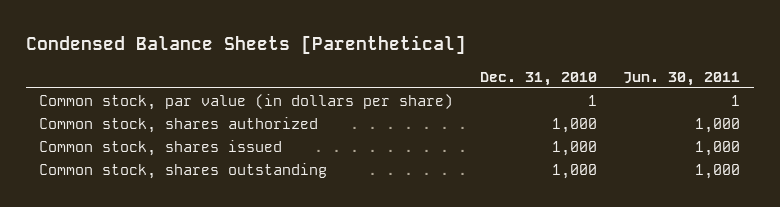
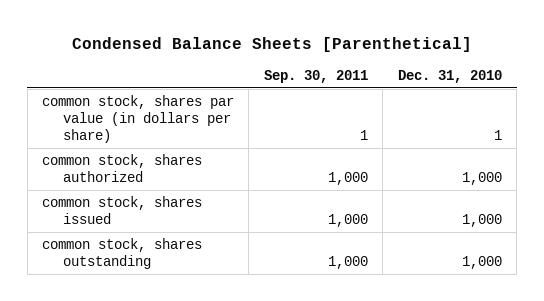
- | Dec. 31, 2010 | Jun. 30, 2011
+ | Sep. 30, 2011 | Dec. 31, 2010
- Common stock, par value (in dollars per share) | 1 | 1
- Common stock, shares authorized | 1,000 | 1,000
- Common stock, shares issued | 1,000 | 1,000
- Common stock, shares outstanding | 1,000 | 1,000
+ common stock, shares par value (in dollars per share) | 1 | 1
+ common stock, shares authorized | 1,000 | 1,000
+ common stock, shares issued | 1,000 | 1,000
+ common stock, shares outstanding | 1,000 | 1,000

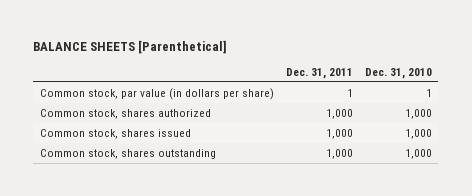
- Condensed Balance Sheets [Parenthetical]
+ BALANCE SHEETS [Parenthetical]
- | Sep. 30, 2011 | Dec. 31, 2010
+ | Dec. 31, 2011 | Dec. 31, 2010
- common stock, shares par value (in dollars per share) | 1 | 1
- common stock, shares authorized | 1,000 | 1,000
- common stock, shares issued | 1,000 | 1,000
- common stock, shares outstanding | 1,000 | 1,000
+ Common stock, par value (in dollars per share) | 1 | 1
+ Common stock, shares authorized | 1,000 | 1,000
+ Common stock, shares issued | 1,000 | 1,000
+ Common stock, shares outstanding | 1,000 | 1,000

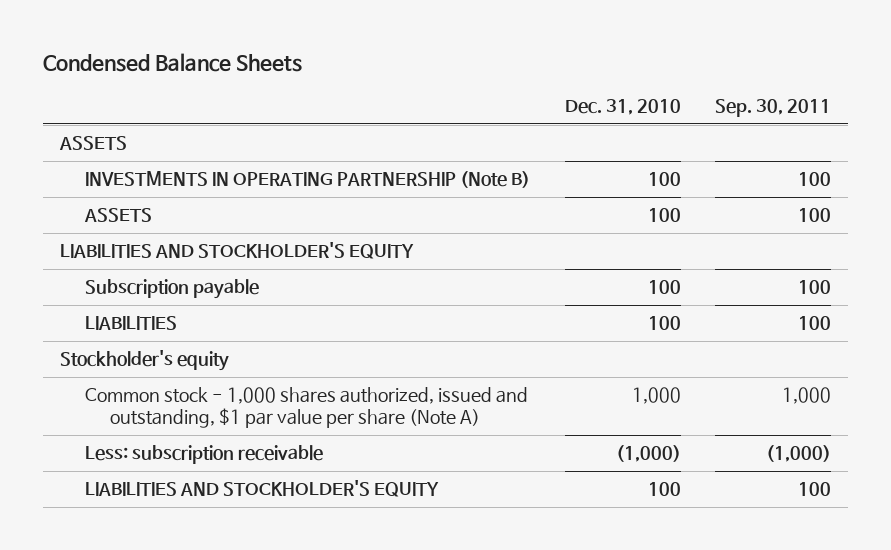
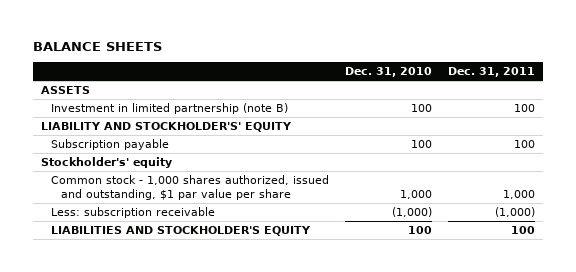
- Condensed Balance Sheets
+ BALANCE SHEETS
- | Dec. 31, 2010 | Sep. 30, 2011
+ | Dec. 31, 2010 | Dec. 31, 2011
- INVESTMENTS IN OPERATING PARTNERSHIP (Note B) | 100 | 100
- ASSETS | 100 | 100
- LIABILITIES AND STOCKHOLDER'S EQUITY
+ Investment in limited partnership (note B) | 100 | 100
+ LIABILITY AND STOCKHOLDER'S' EQUITY
- LIABILITIES | 100 | 100
- Stockholder's equity
- Common stock - 1,000 shares authorized, issued and outstanding, $1 par value per share (Note A) | 1,000 | 1,000
+ Stockholder's' equity
+ Common stock - 1,000 shares authorized, issued and outstanding, $1 par value per share | 1,000 | 1,000

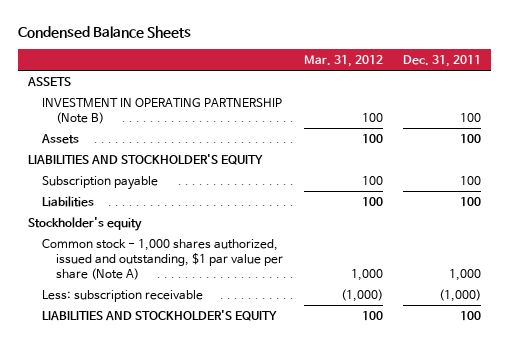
- BALANCE SHEETS
+ Condensed Balance Sheets
- | Dec. 31, 2010 | Dec. 31, 2011
+ | Mar. 31, 2012 | Dec. 31, 2011
- Investment in limited partnership (note B) | 100 | 100
- LIABILITY AND STOCKHOLDER'S' EQUITY
+ INVESTMENT IN OPERATING PARTNERSHIP (Note B) | 100 | 100
+ Assets | 100 | 100
+ LIABILITIES AND STOCKHOLDER'S EQUITY
- Stockholder's' equity
- Common stock - 1,000 shares authorized, issued and outstanding, $1 par value per share | 1,000 | 1,000
+ Liabilities | 100 | 100
+ Stockholder's equity
+ Common stock - 1,000 shares authorized, issued and outstanding, $1 par value per share (Note A) | 1,000 | 1,000

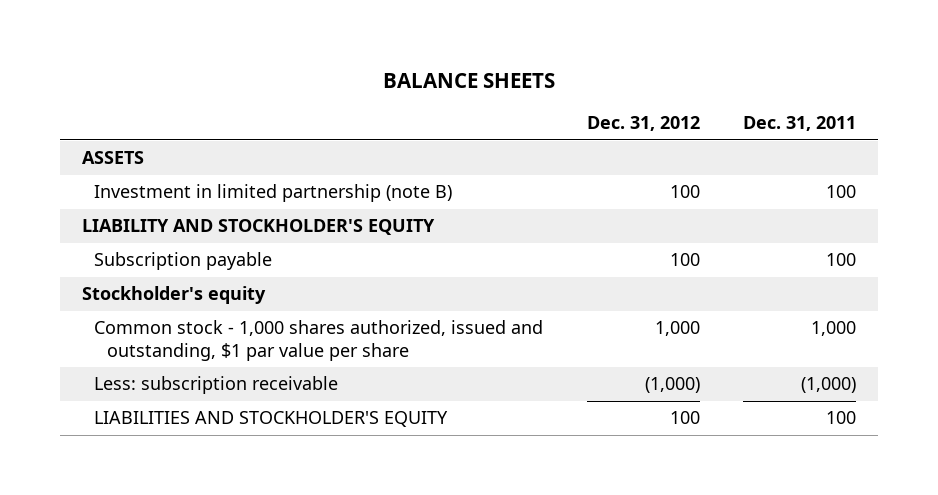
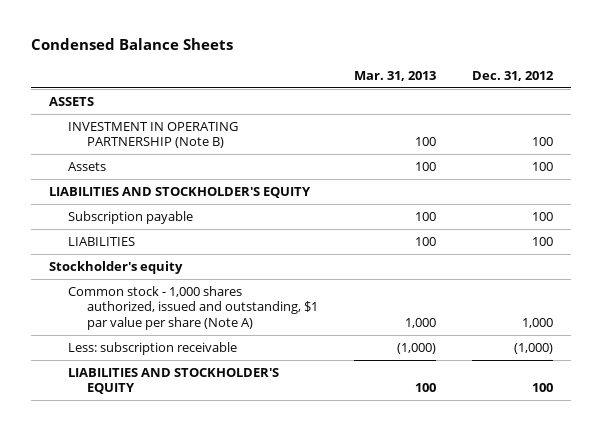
- BALANCE SHEETS
+ Condensed Balance Sheets
- | Dec. 31, 2012 | Dec. 31, 2011
+ | Mar. 31, 2013 | Dec. 31, 2012
- Investment in limited partnership (note B) | 100 | 100
- LIABILITY AND STOCKHOLDER'S EQUITY
+ INVESTMENT IN OPERATING PARTNERSHIP (Note B) | 100 | 100
+ Assets | 100 | 100
+ LIABILITIES AND STOCKHOLDER'S EQUITY
+ LIABILITIES | 100 | 100
- Common stock - 1,000 shares authorized, issued and outstanding, $1 par value per share | 1,000 | 1,000
+ Common stock - 1,000 shares authorized, issued and outstanding, $1 par value per share (Note A) | 1,000 | 1,000

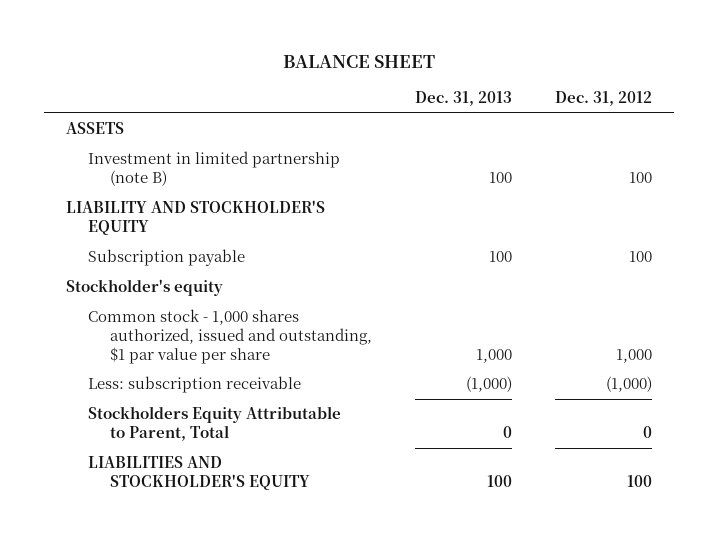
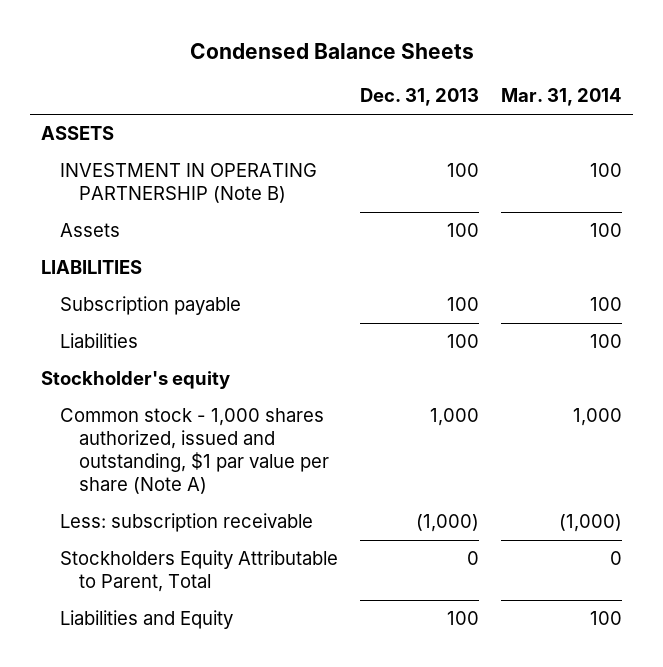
- BALANCE SHEET
+ Condensed Balance Sheets
- | Dec. 31, 2013 | Dec. 31, 2012
+ | Dec. 31, 2013 | Mar. 31, 2014
- Investment in limited partnership (note B) | 100 | 100
- LIABILITY AND STOCKHOLDER'S EQUITY
+ INVESTMENT IN OPERATING PARTNERSHIP (Note B) | 100 | 100
+ Assets | 100 | 100
+ LIABILITIES
+ Liabilities | 100 | 100
- Common stock - 1,000 shares authorized, issued and outstanding, $1 par value per share | 1,000 | 1,000
+ Common stock - 1,000 shares authorized, issued and outstanding, $1 par value per share (Note A) | 1,000 | 1,000
- LIABILITIES AND STOCKHOLDER'S EQUITY | 100 | 100
+ Liabilities and Equity | 100 | 100

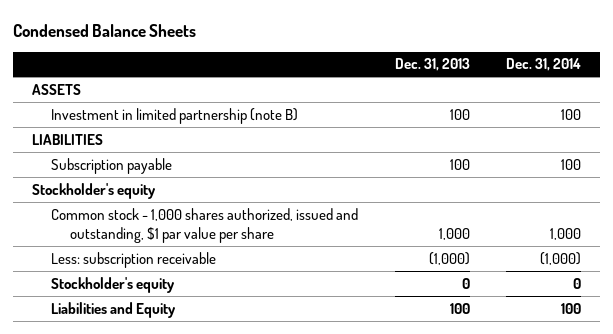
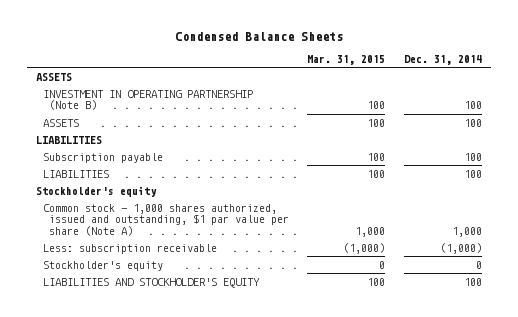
- | Dec. 31, 2013 | Dec. 31, 2014
+ | Mar. 31, 2015 | Dec. 31, 2014
- Investment in limited partnership (note B) | 100 | 100
+ INVESTMENT IN OPERATING PARTNERSHIP (Note B) | 100 | 100
+ ASSETS | 100 | 100
+ LIABILITIES | 100 | 100
- Common stock - 1,000 shares authorized, issued and outstanding, $1 par value per share | 1,000 | 1,000
+ Common stock - 1,000 shares authorized, issued and outstanding, $1 par value per share (Note A) | 1,000 | 1,000
- Liabilities and Equity | 100 | 100
+ LIABILITIES AND STOCKHOLDER'S EQUITY | 100 | 100

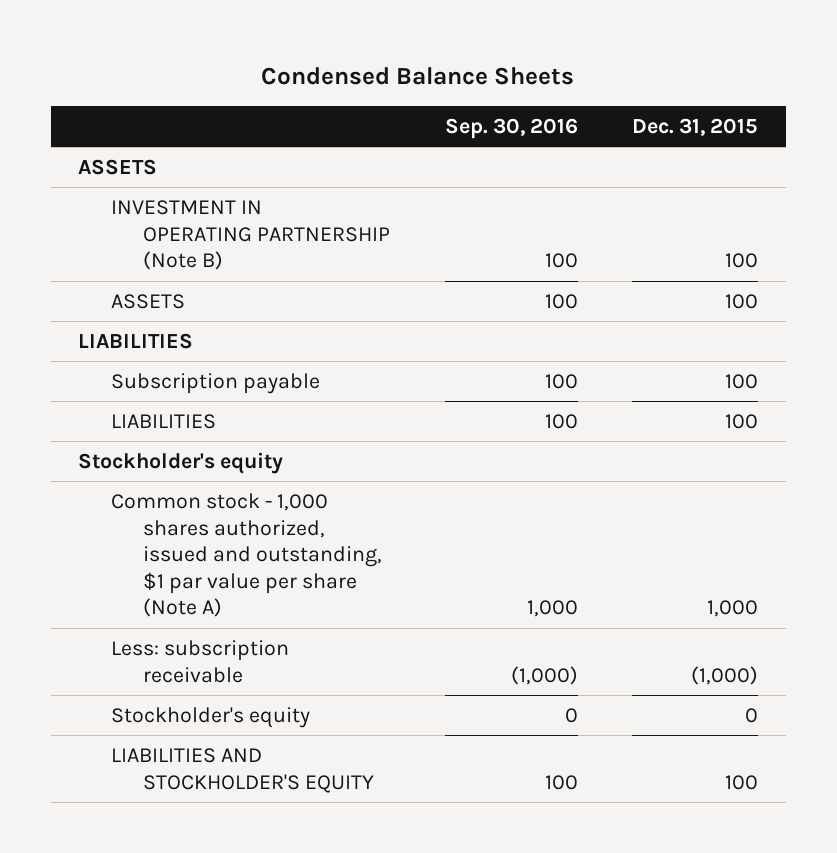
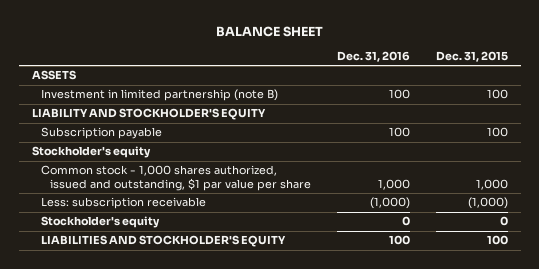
- Condensed Balance Sheets
+ BALANCE SHEET
- | Sep. 30, 2016 | Dec. 31, 2015
+ | Dec. 31, 2016 | Dec. 31, 2015
- INVESTMENT IN OPERATING PARTNERSHIP (Note B) | 100 | 100
- ASSETS | 100 | 100
- LIABILITIES
+ Investment in limited partnership (note B) | 100 | 100
+ LIABILITY AND STOCKHOLDER'S EQUITY
- LIABILITIES | 100 | 100
- Common stock - 1,000 shares authorized, issued and outstanding, $1 par value per share (Note A) | 1,000 | 1,000
+ Common stock - 1,000 shares authorized, issued and outstanding, $1 par value per share | 1,000 | 1,000

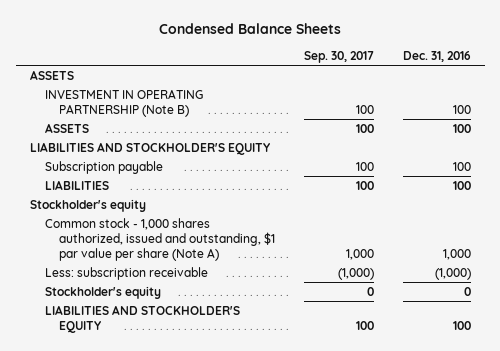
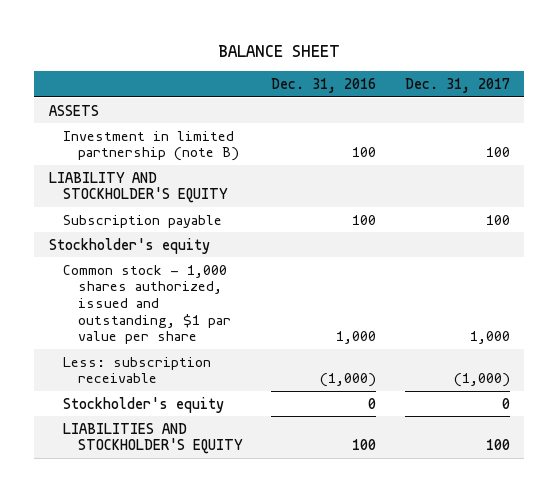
- Condensed Balance Sheets
+ BALANCE SHEET
- | Sep. 30, 2017 | Dec. 31, 2016
+ | Dec. 31, 2016 | Dec. 31, 2017
- INVESTMENT IN OPERATING PARTNERSHIP (Note B) | 100 | 100
- ASSETS | 100 | 100
- LIABILITIES AND STOCKHOLDER'S EQUITY
+ Investment in limited partnership (note B) | 100 | 100
+ LIABILITY AND STOCKHOLDER'S EQUITY
- LIABILITIES | 100 | 100
- Common stock - 1,000 shares authorized, issued and outstanding, $1 par value per share (Note A) | 1,000 | 1,000
+ Common stock - 1,000 shares authorized, issued and outstanding, $1 par value per share | 1,000 | 1,000

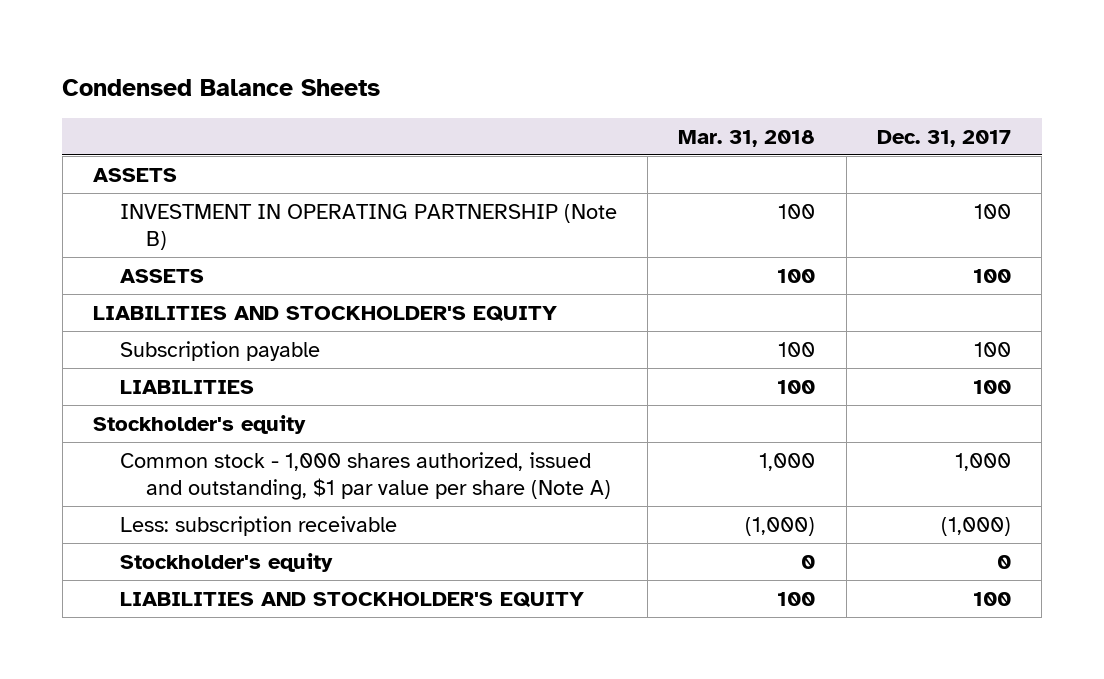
- BALANCE SHEET
+ Condensed Balance Sheets
- | Dec. 31, 2016 | Dec. 31, 2017
+ | Mar. 31, 2018 | Dec. 31, 2017
- Investment in limited partnership (note B) | 100 | 100
- LIABILITY AND STOCKHOLDER'S EQUITY
+ INVESTMENT IN OPERATING PARTNERSHIP (Note B) | 100 | 100
+ ASSETS | 100 | 100
+ LIABILITIES AND STOCKHOLDER'S EQUITY
+ LIABILITIES | 100 | 100
- Common stock - 1,000 shares authorized, issued and outstanding, $1 par value per share | 1,000 | 1,000
+ Common stock - 1,000 shares authorized, issued and outstanding, $1 par value per share (Note A) | 1,000 | 1,000

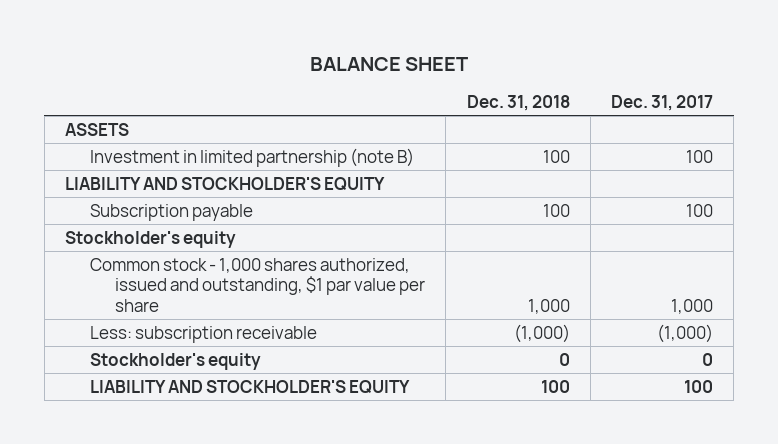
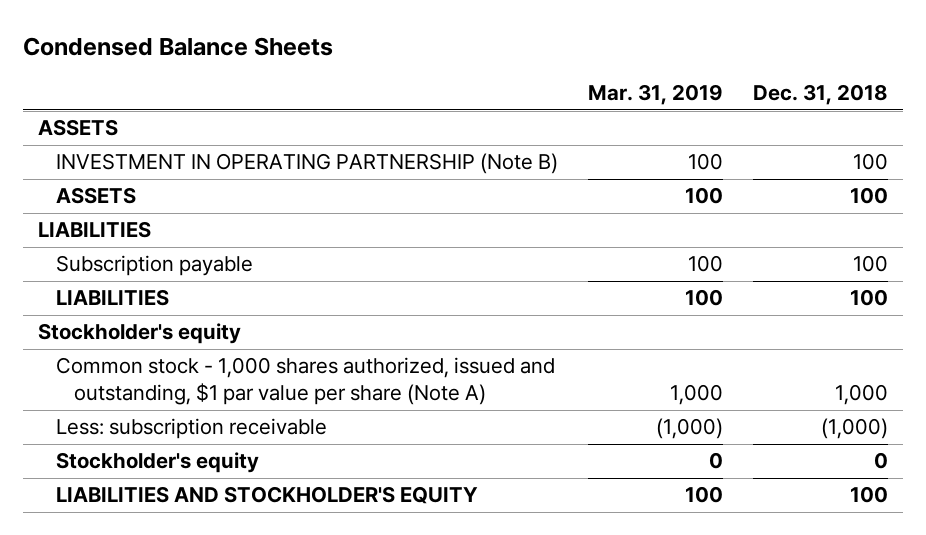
- BALANCE SHEET
+ Condensed Balance Sheets
- | Dec. 31, 2018 | Dec. 31, 2017
+ | Mar. 31, 2019 | Dec. 31, 2018
- Investment in limited partnership (note B) | 100 | 100
- LIABILITY AND STOCKHOLDER'S EQUITY
+ INVESTMENT IN OPERATING PARTNERSHIP (Note B) | 100 | 100
+ ASSETS | 100 | 100
+ LIABILITIES
+ LIABILITIES | 100 | 100
- Common stock - 1,000 shares authorized, issued and outstanding, $1 par value per share | 1,000 | 1,000
+ Common stock - 1,000 shares authorized, issued and outstanding, $1 par value per share (Note A) | 1,000 | 1,000
- LIABILITY AND STOCKHOLDER'S EQUITY | 100 | 100
+ LIABILITIES AND STOCKHOLDER'S EQUITY | 100 | 100

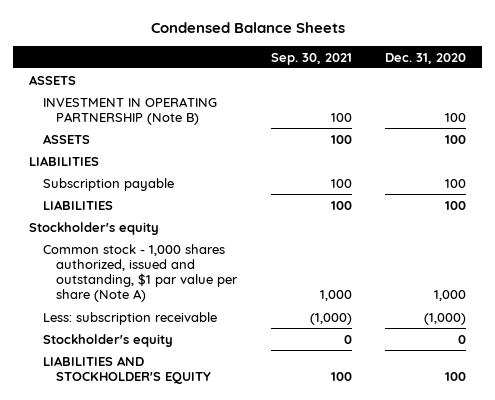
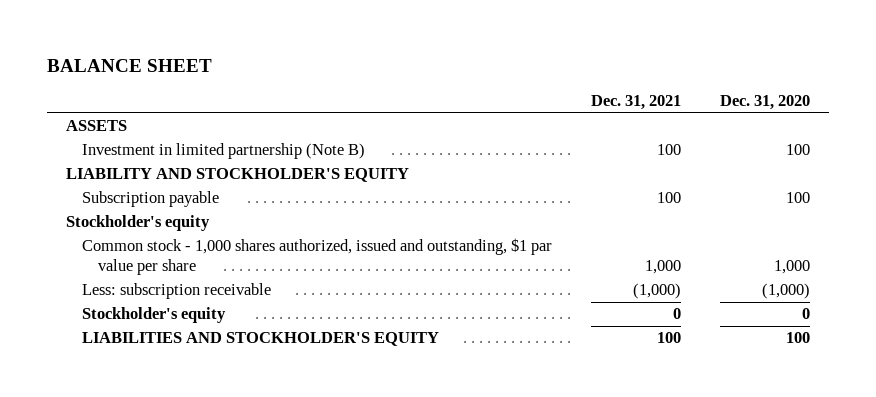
- Condensed Balance Sheets
+ BALANCE SHEET
- | Sep. 30, 2021 | Dec. 31, 2020
+ | Dec. 31, 2021 | Dec. 31, 2020
- INVESTMENT IN OPERATING PARTNERSHIP (Note B) | 100 | 100
- ASSETS | 100 | 100
- LIABILITIES
+ Investment in limited partnership (Note B) | 100 | 100
+ LIABILITY AND STOCKHOLDER'S EQUITY
- LIABILITIES | 100 | 100
- Common stock - 1,000 shares authorized, issued and outstanding, $1 par value per share (Note A) | 1,000 | 1,000
+ Common stock - 1,000 shares authorized, issued and outstanding, $1 par value per share | 1,000 | 1,000

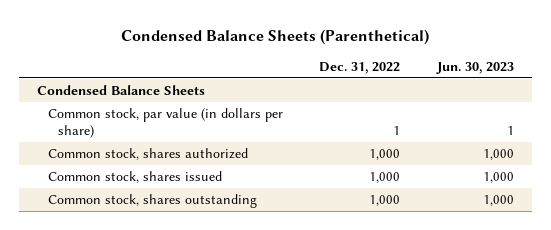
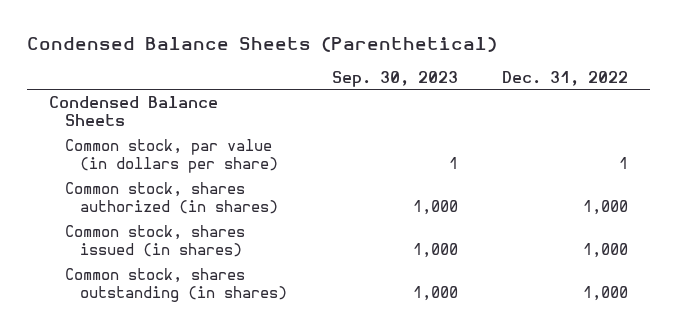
- | Dec. 31, 2022 | Jun. 30, 2023
+ | Sep. 30, 2023 | Dec. 31, 2022
- Common stock, shares authorized | 1,000 | 1,000
- Common stock, shares issued | 1,000 | 1,000
- Common stock, shares outstanding | 1,000 | 1,000
+ Common stock, shares authorized (in shares) | 1,000 | 1,000
+ Common stock, shares issued (in shares) | 1,000 | 1,000
+ Common stock, shares outstanding (in shares) | 1,000 | 1,000

